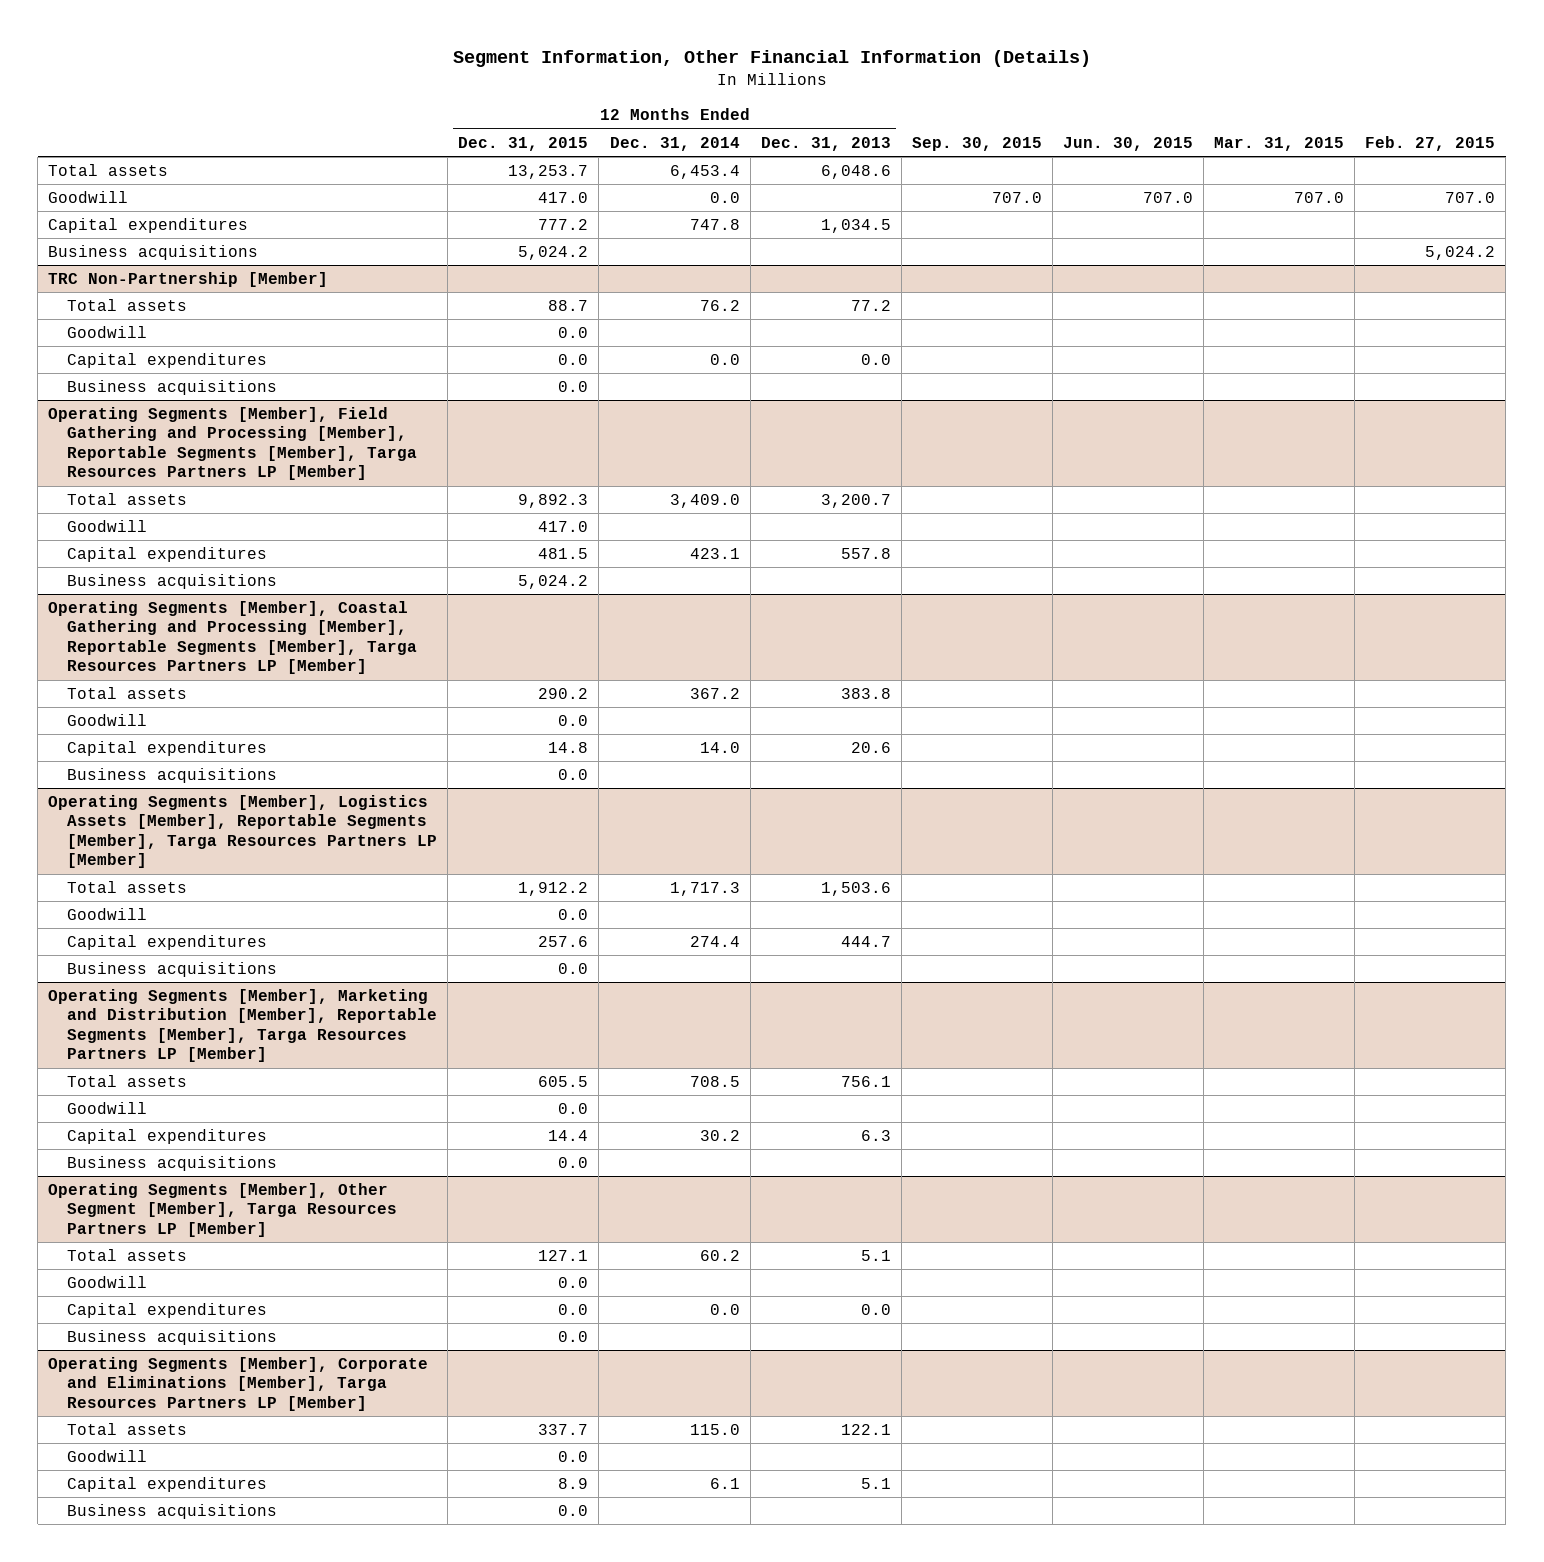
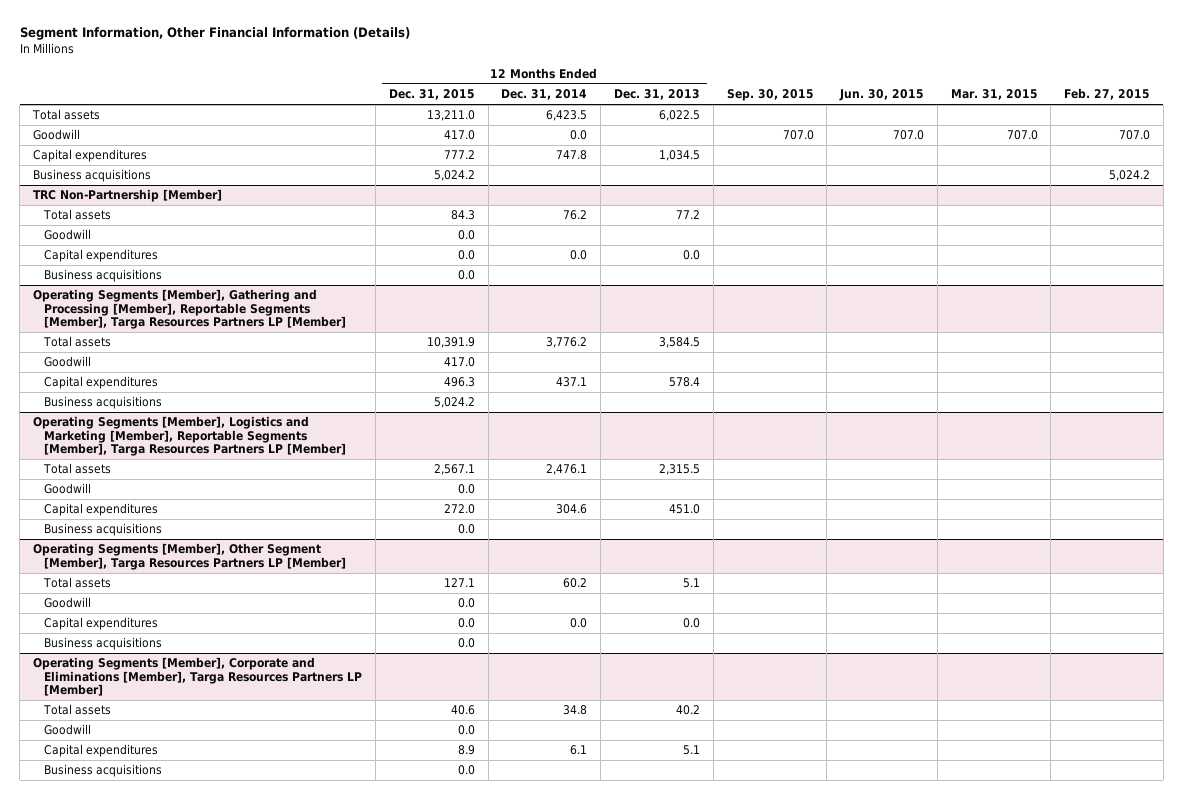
- Total assets | 13,253.7 | 6,453.4 | 6,048.6 | | | |
+ Total assets | 13,211.0 | 6,423.5 | 6,022.5 | | | |
@ TRC Non-Partnership [Member]
- Total assets | 88.7 | 76.2 | 77.2 | | | |
+ Total assets | 84.3 | 76.2 | 77.2 | | | |
- Operating Segments [Member], Field Gathering and Processing [Member], Reportable Segments [Member], Targa Resources Partners LP [Member]
- Total assets | 9,892.3 | 3,409.0 | 3,200.7 | | | |
+ Operating Segments [Member], Gathering and Processing [Member], Reportable Segments [Member], Targa Resources Partners LP [Member]
+ Total assets | 10,391.9 | 3,776.2 | 3,584.5 | | | |
- Capital expenditures | 481.5 | 423.1 | 557.8 | | | |
+ Capital expenditures | 496.3 | 437.1 | 578.4 | | | |
- Operating Segments [Member], Coastal Gathering and Processing [Member], Reportable Segments [Member], Targa Resources Partners LP [Member]
- Total assets | 290.2 | 367.2 | 383.8 | | | |
- Goodwill | 0.0 | | | | | |
- Capital expenditures | 14.8 | 14.0 | 20.6 | | | |
- Business acquisitions | 0.0 | | | | | |
- Operating Segments [Member], Logistics Assets [Member], Reportable Segments [Member], Targa Resources Partners LP [Member]
- Total assets | 1,912.2 | 1,717.3 | 1,503.6 | | | |
- Goodwill | 0.0 | | | | | |
- Capital expenditures | 257.6 | 274.4 | 444.7 | | | |
- Business acquisitions | 0.0 | | | | | |
- Operating Segments [Member], Marketing and Distribution [Member], Reportable Segments [Member], Targa Resources Partners LP [Member]
- Total assets | 605.5 | 708.5 | 756.1 | | | |
+ Operating Segments [Member], Logistics and Marketing [Member], Reportable Segments [Member], Targa Resources Partners LP [Member]
+ Total assets | 2,567.1 | 2,476.1 | 2,315.5 | | | |
- Capital expenditures | 14.4 | 30.2 | 6.3 | | | |
+ Capital expenditures | 272.0 | 304.6 | 451.0 | | | |
@ Operating Segments [Member], Corporate and Eliminations [Member], Targa Resources Partners LP [Member]
- Total assets | 337.7 | 115.0 | 122.1 | | | |
+ Total assets | 40.6 | 34.8 | 40.2 | | | |

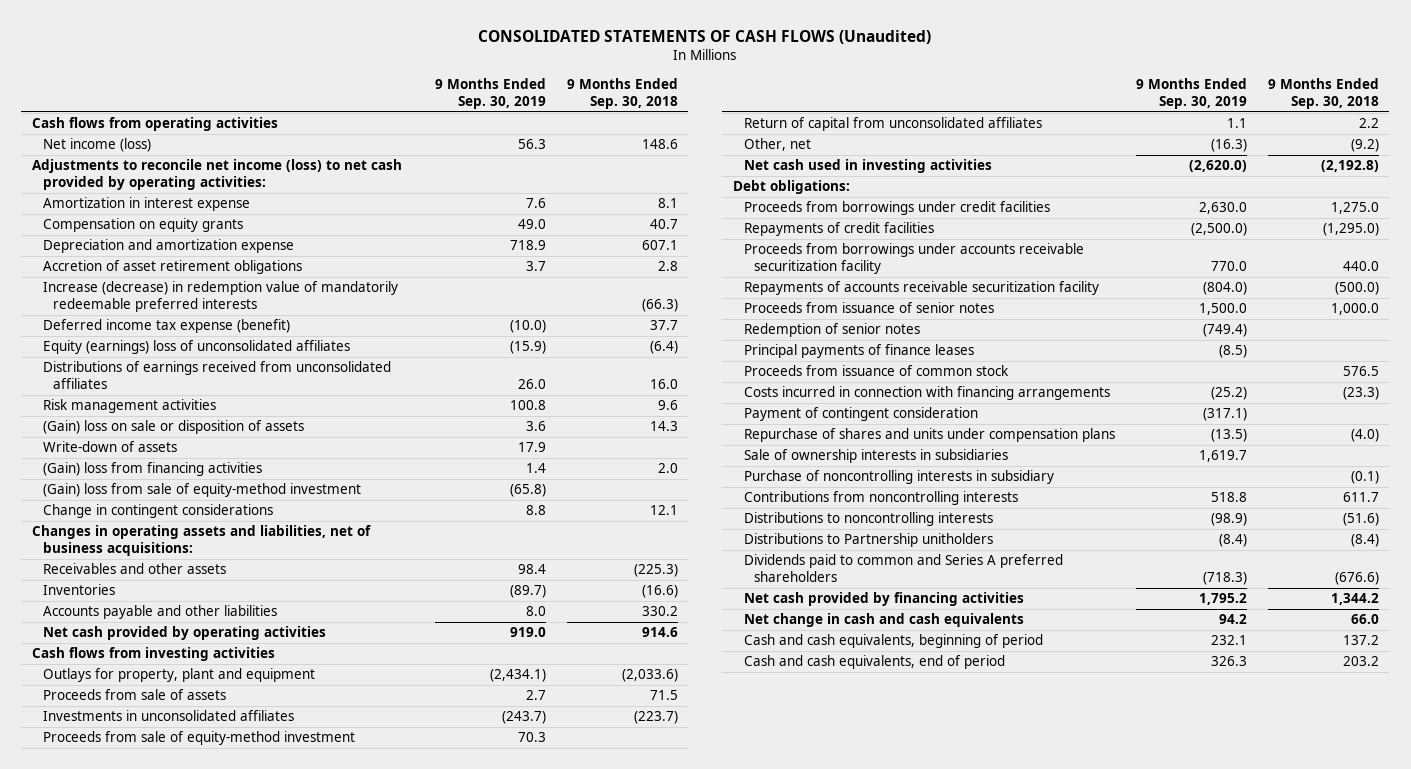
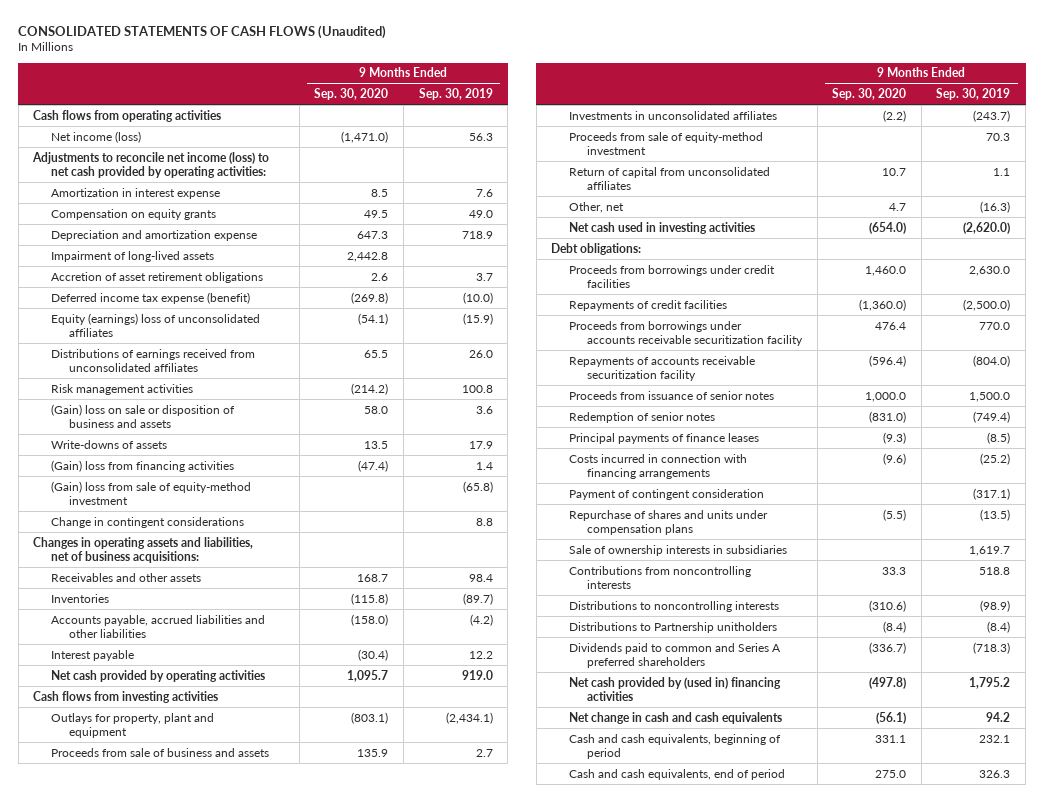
- | 9 Months Ended Sep. 30, 2019 | 9 Months Ended Sep. 30, 2018
+ | 9 Months Ended Sep. 30, 2020 | 9 Months Ended Sep. 30, 2019
+ Impairment of long-lived assets | 2,442.8 |
- Increase (decrease) in redemption value of mandatorily redeemable preferred interests | | (66.3)
- (Gain) loss on sale or disposition of assets | 3.6 | 14.3
- Write-down of assets | 17.9 |
+ (Gain) loss on sale or disposition of business and assets | 58.0 | 3.6
+ Write-downs of assets | 13.5 | 17.9
- Accounts payable and other liabilities | 8.0 | 330.2
+ Accounts payable, accrued liabilities and other liabilities | (158.0) | (4.2)
+ Interest payable | (30.4) | 12.2
- Proceeds from sale of assets | 2.7 | 71.5
+ Proceeds from sale of business and assets | 135.9 | 2.7
- Proceeds from issuance of common stock | | 576.5
- Purchase of noncontrolling interests in subsidiary | | (0.1)
- Net cash provided by financing activities | 1,795.2 | 1,344.2
+ Net cash provided by (used in) financing activities | (497.8) | 1,795.2

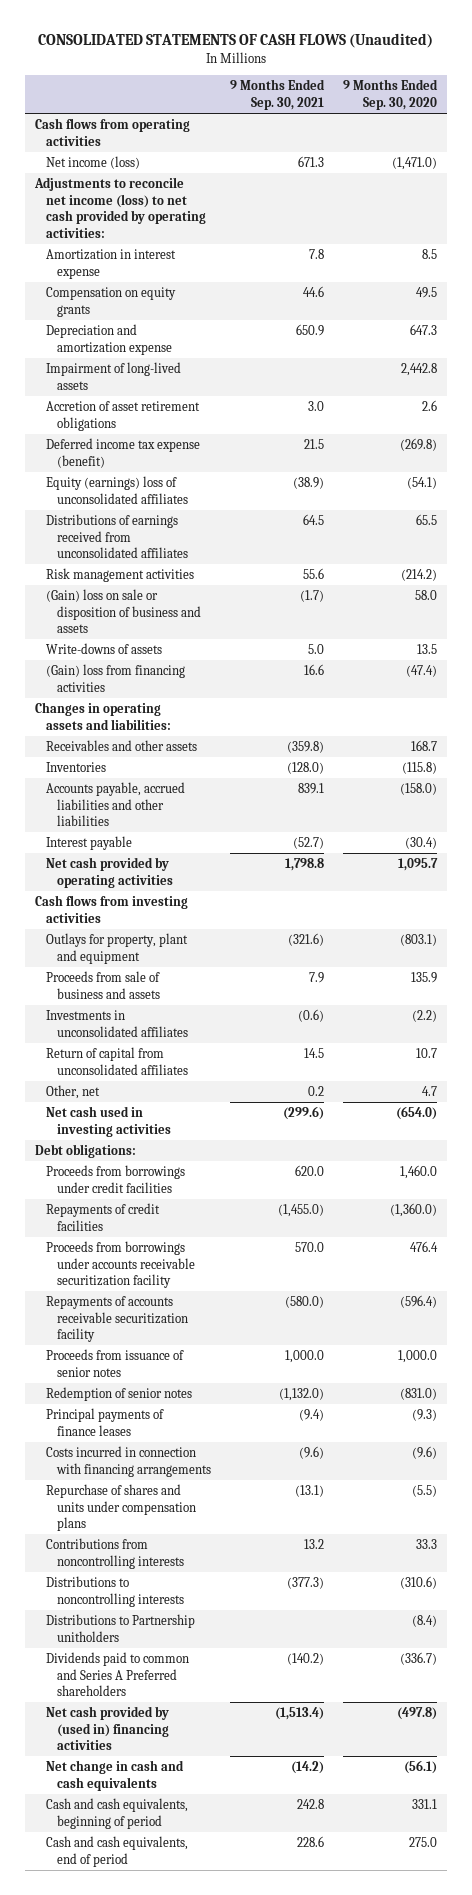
- | 9 Months Ended Sep. 30, 2020 | 9 Months Ended Sep. 30, 2019
+ | 9 Months Ended Sep. 30, 2021 | 9 Months Ended Sep. 30, 2020
- (Gain) loss from sale of equity-method investment | | (65.8)
- Change in contingent considerations | | 8.8
- Changes in operating assets and liabilities, net of business acquisitions:
+ Changes in operating assets and liabilities:
- Proceeds from sale of equity-method investment | | 70.3
- Payment of contingent consideration | | (317.1)
- Sale of ownership interests in subsidiaries | | 1,619.7
- Dividends paid to common and Series A preferred shareholders | (336.7) | (718.3)
+ Dividends paid to common and Series A Preferred shareholders | (140.2) | (336.7)

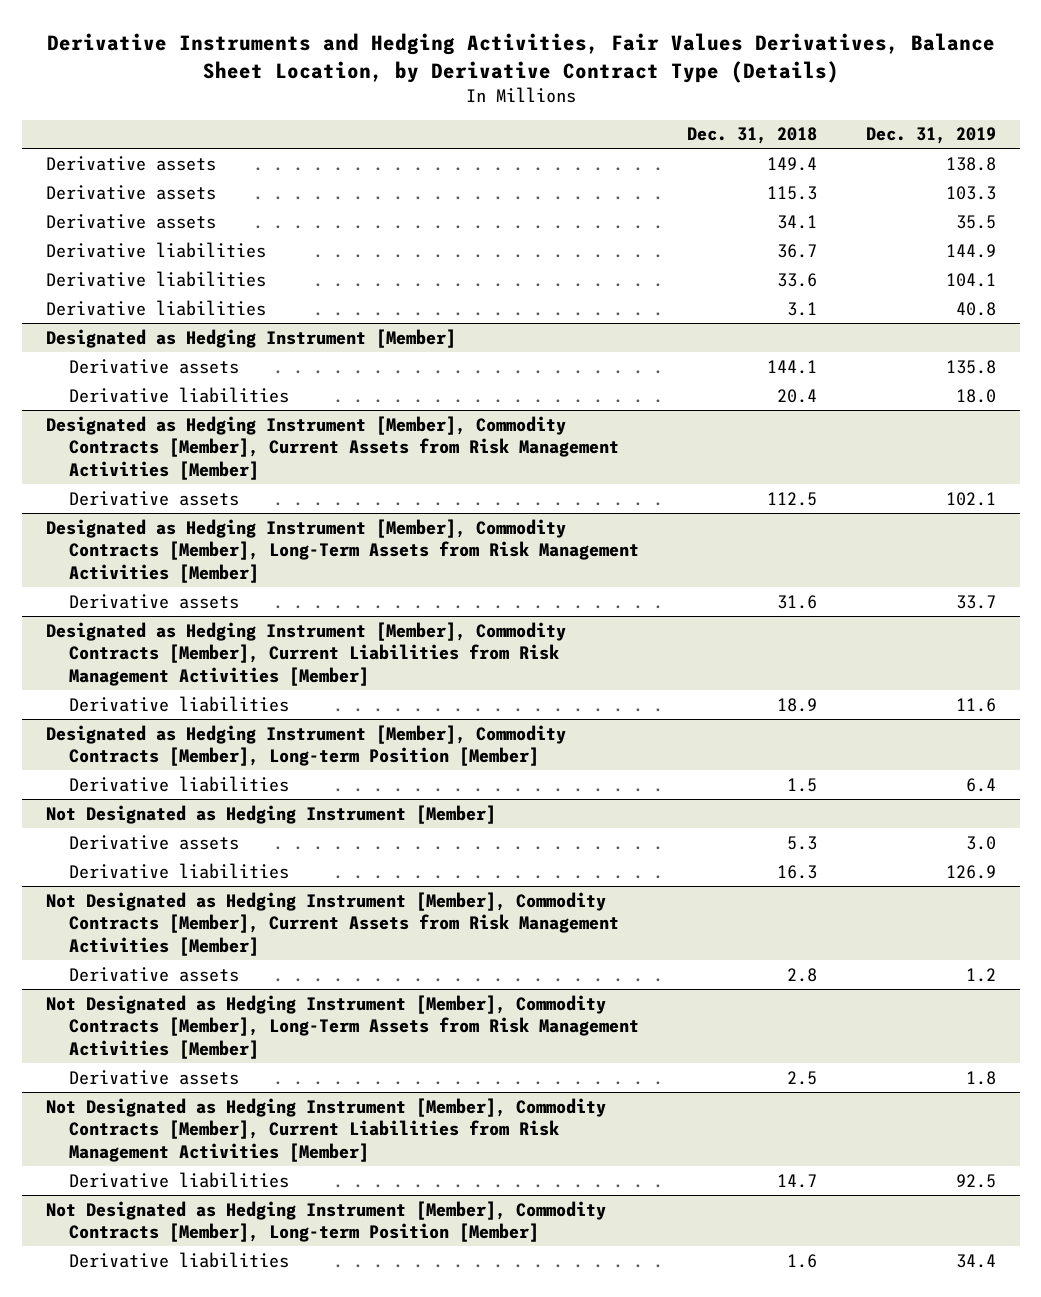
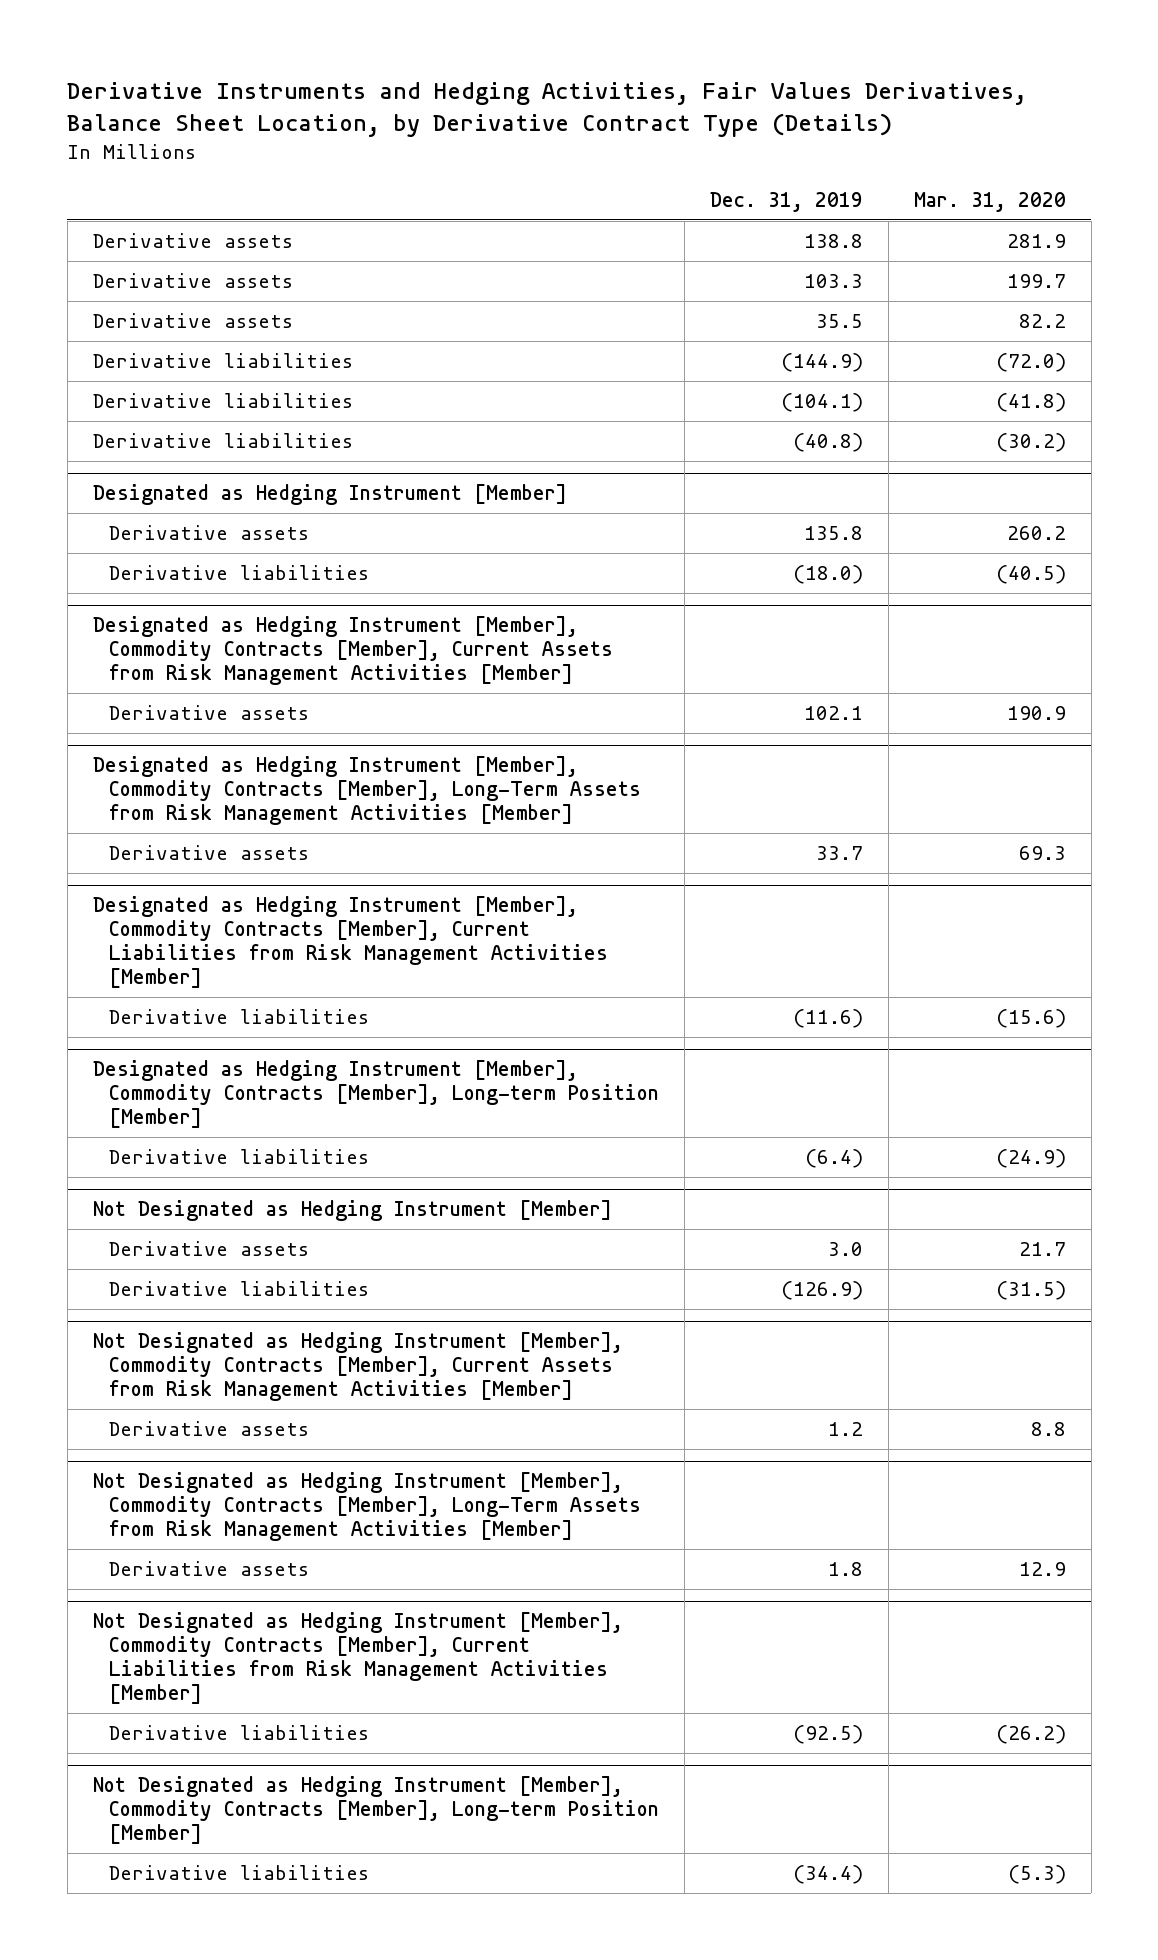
- | Dec. 31, 2018 | Dec. 31, 2019
+ | Dec. 31, 2019 | Mar. 31, 2020
- Derivative liabilities | 36.7 | 144.9
- Derivative liabilities | 33.6 | 104.1
- Derivative liabilities | 3.1 | 40.8
+ Derivative liabilities | (144.9) | (72.0)
+ Derivative liabilities | (104.1) | (41.8)
+ Derivative liabilities | (40.8) | (30.2)
@ Designated as Hedging Instrument [Member]
- Derivative liabilities | 20.4 | 18.0
+ Derivative liabilities | (18.0) | (40.5)
@ Designated as Hedging Instrument [Member], Commodity Contracts [Member], Current Liabilities from Risk Management Activities [Member]
- Derivative liabilities | 18.9 | 11.6
+ Derivative liabilities | (11.6) | (15.6)
@ Designated as Hedging Instrument [Member], Commodity Contracts [Member], Long-term Position [Member]
- Derivative liabilities | 1.5 | 6.4
+ Derivative liabilities | (6.4) | (24.9)
@ Not Designated as Hedging Instrument [Member]
- Derivative liabilities | 16.3 | 126.9
+ Derivative liabilities | (126.9) | (31.5)
@ Not Designated as Hedging Instrument [Member], Commodity Contracts [Member], Current Liabilities from Risk Management Activities [Member]
- Derivative liabilities | 14.7 | 92.5
+ Derivative liabilities | (92.5) | (26.2)
@ Not Designated as Hedging Instrument [Member], Commodity Contracts [Member], Long-term Position [Member]
- Derivative liabilities | 1.6 | 34.4
+ Derivative liabilities | (34.4) | (5.3)

